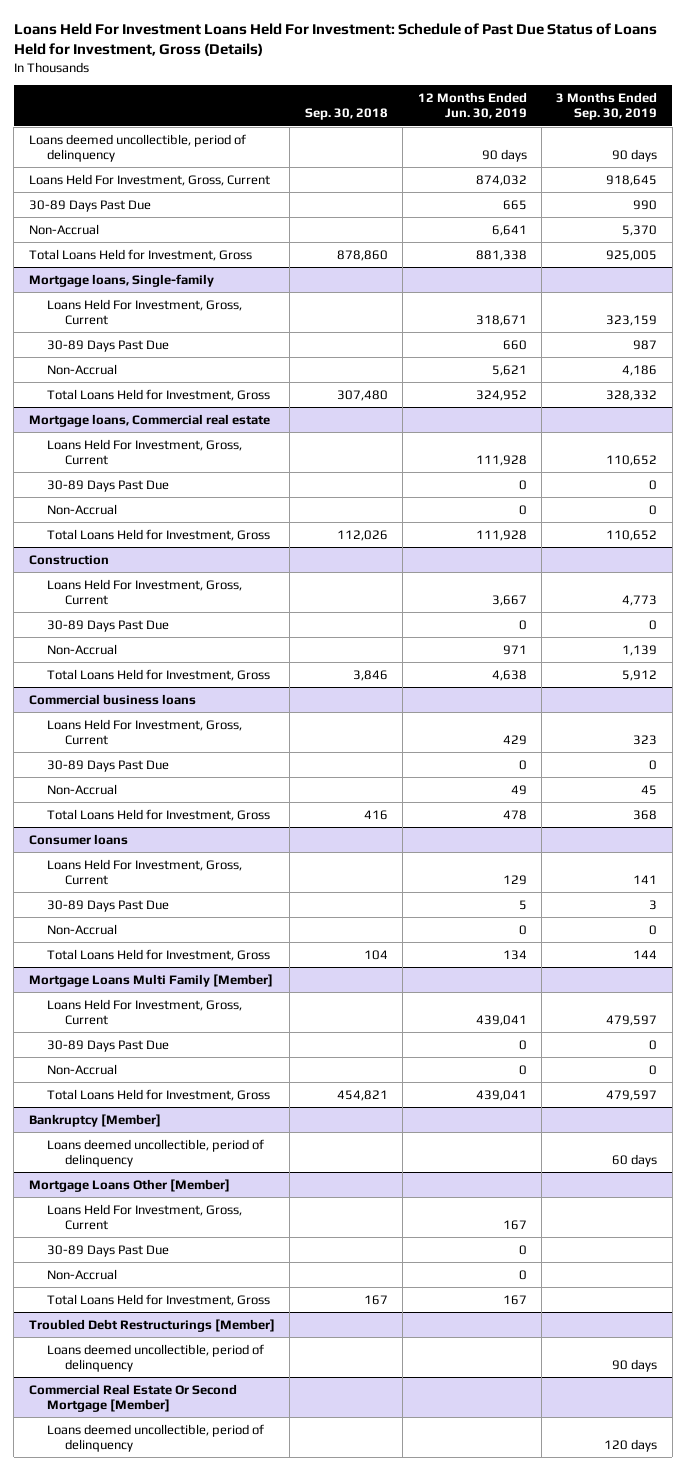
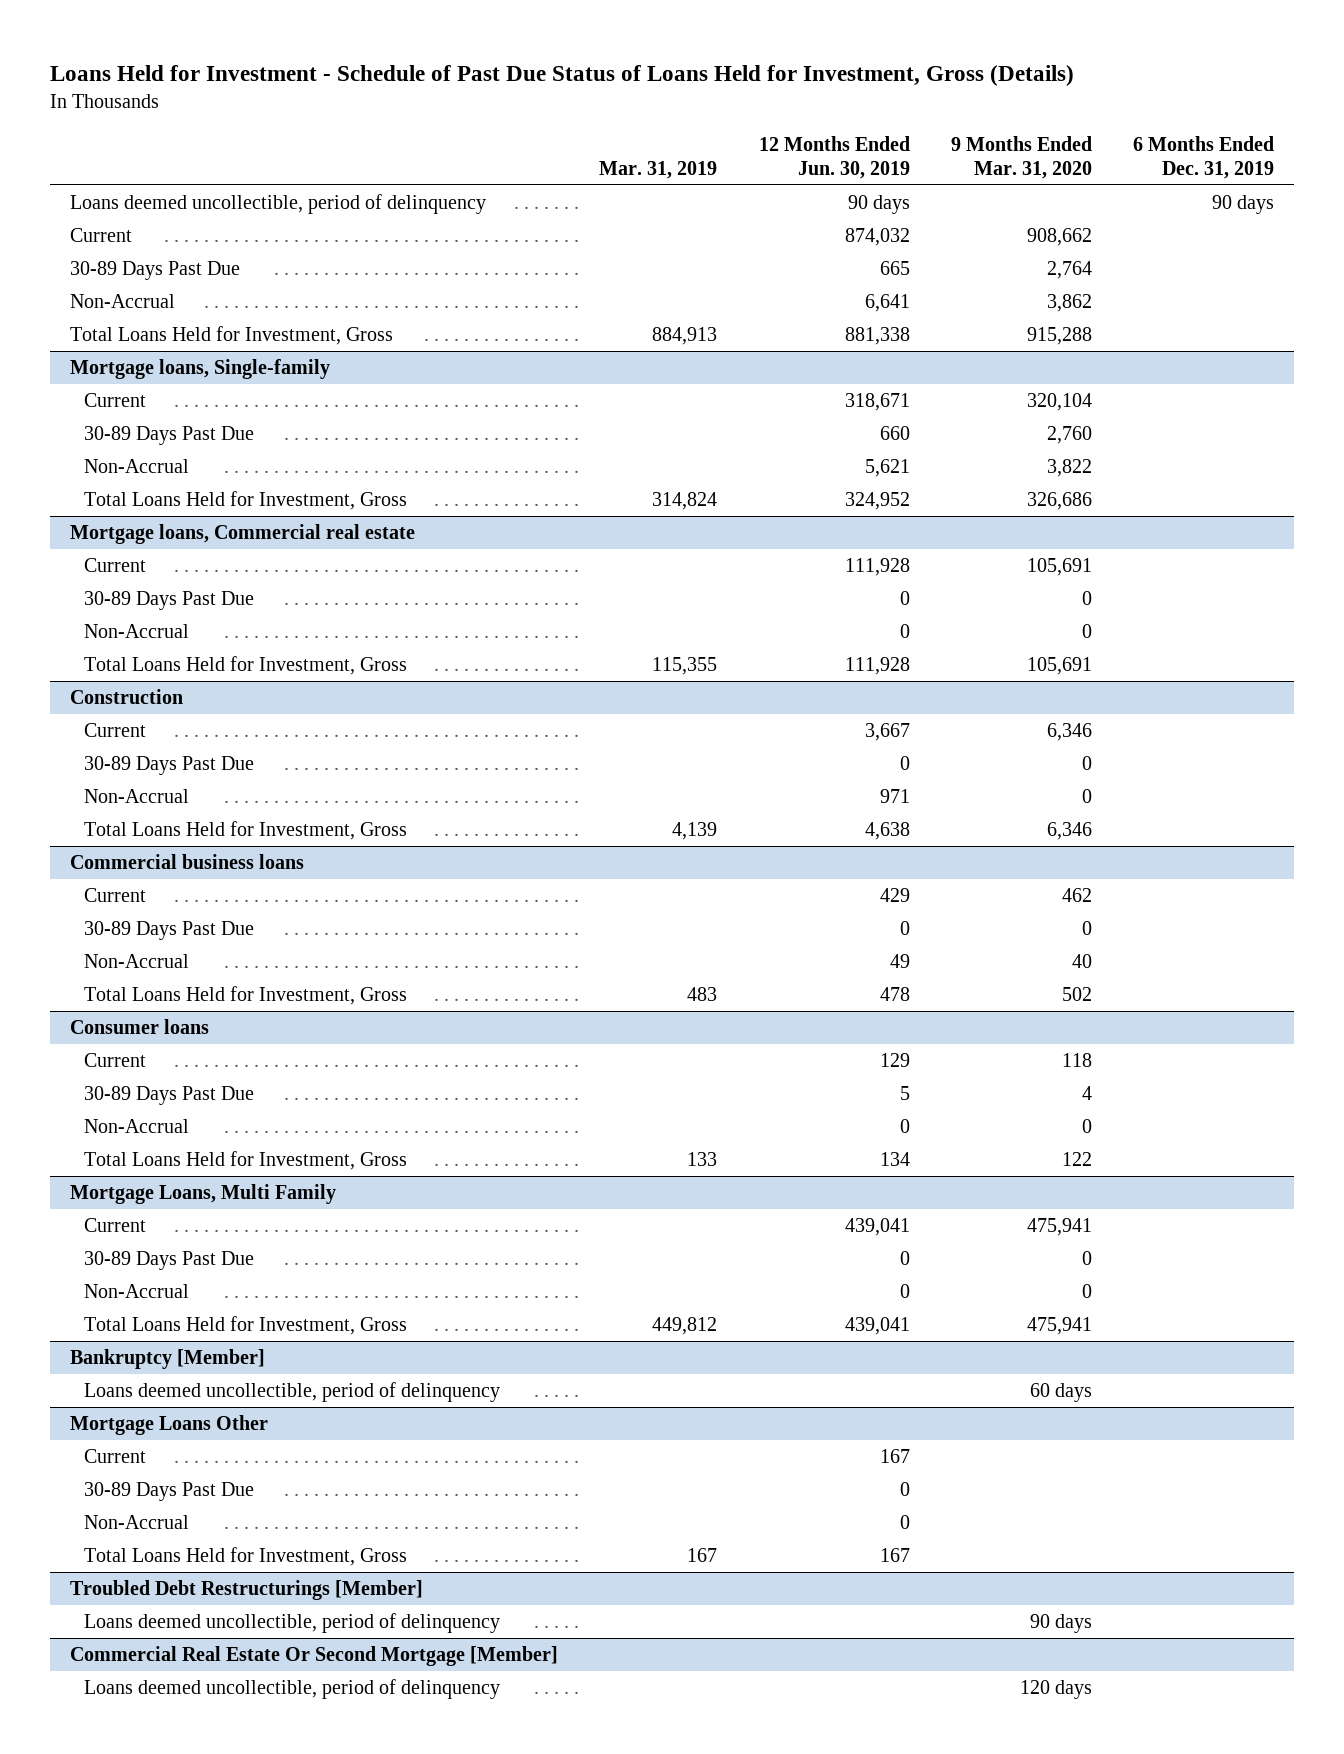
- Loans Held For Investment Loans Held For Investment: Schedule of Past Due Status of Loans Held for Investment, Gross (Details)
+ Loans Held for Investment - Schedule of Past Due Status of Loans Held for Investment, Gross (Details)
- | Sep. 30, 2018 | 12 Months Ended Jun. 30, 2019 | 3 Months Ended Sep. 30, 2019
+ | Mar. 31, 2019 | 12 Months Ended Jun. 30, 2019 | 9 Months Ended Mar. 31, 2020 | 6 Months Ended Dec. 31, 2019
- Loans Held For Investment, Gross, Current | | 874,032 | 918,645
+ Current | | 874,032 | 908,662 |
@ Mortgage loans, Single-family
- Loans Held For Investment, Gross, Current | | 318,671 | 323,159
+ Current | | 318,671 | 320,104 |
@ Mortgage loans, Commercial real estate
- Loans Held For Investment, Gross, Current | | 111,928 | 110,652
+ Current | | 111,928 | 105,691 |
@ Construction
- Loans Held For Investment, Gross, Current | | 3,667 | 4,773
+ Current | | 3,667 | 6,346 |
@ Commercial business loans
- Loans Held For Investment, Gross, Current | | 429 | 323
+ Current | | 429 | 462 |
@ Consumer loans
- Loans Held For Investment, Gross, Current | | 129 | 141
+ Current | | 129 | 118 |
- Mortgage Loans Multi Family [Member]
- Loans Held For Investment, Gross, Current | | 439,041 | 479,597
+ Mortgage Loans, Multi Family
+ Current | | 439,041 | 475,941 |
- Mortgage Loans Other [Member]
- Loans Held For Investment, Gross, Current | | 167 |
+ Mortgage Loans Other
+ Current | | 167 | |

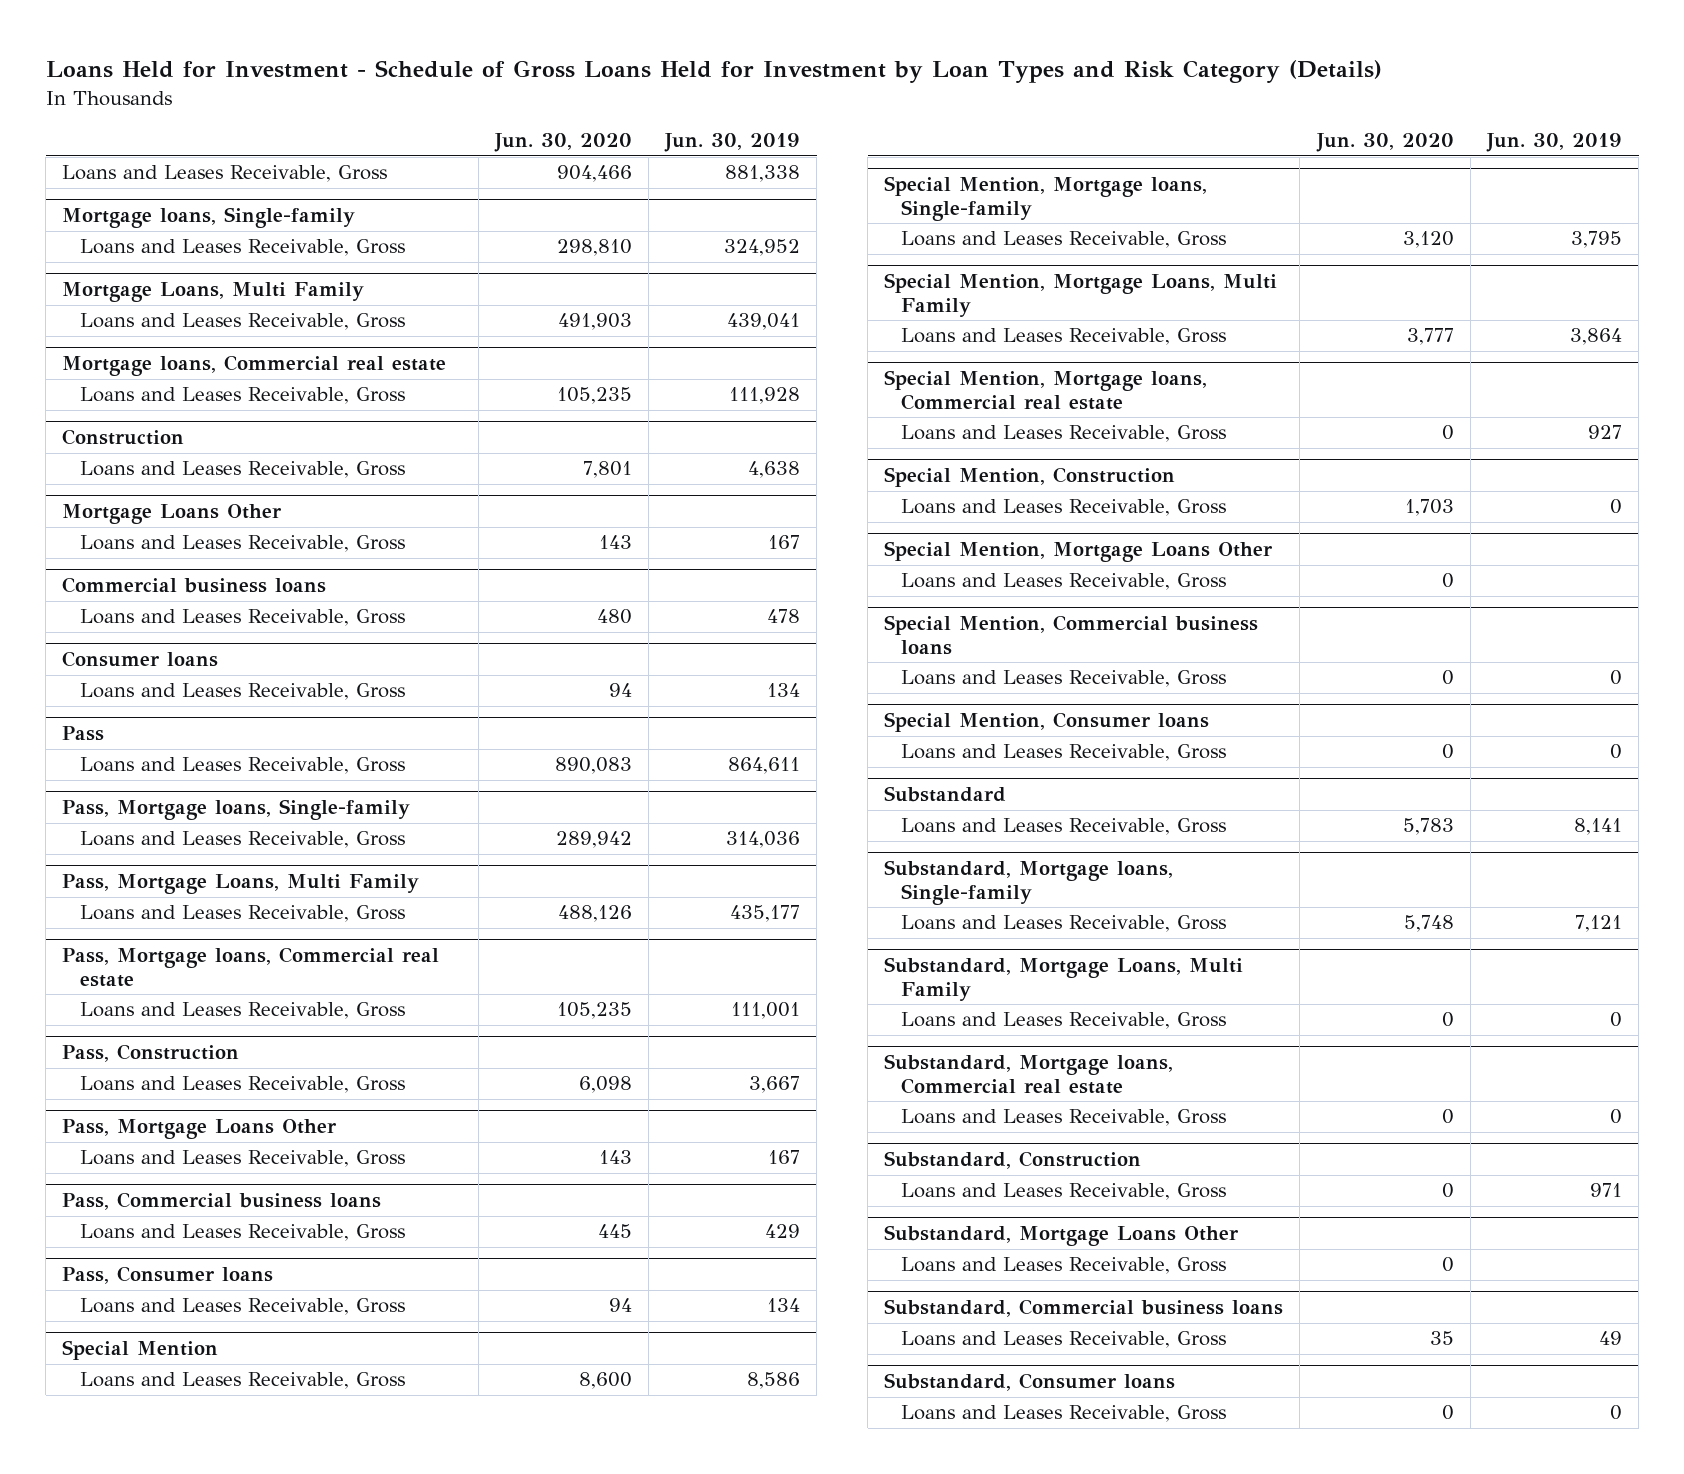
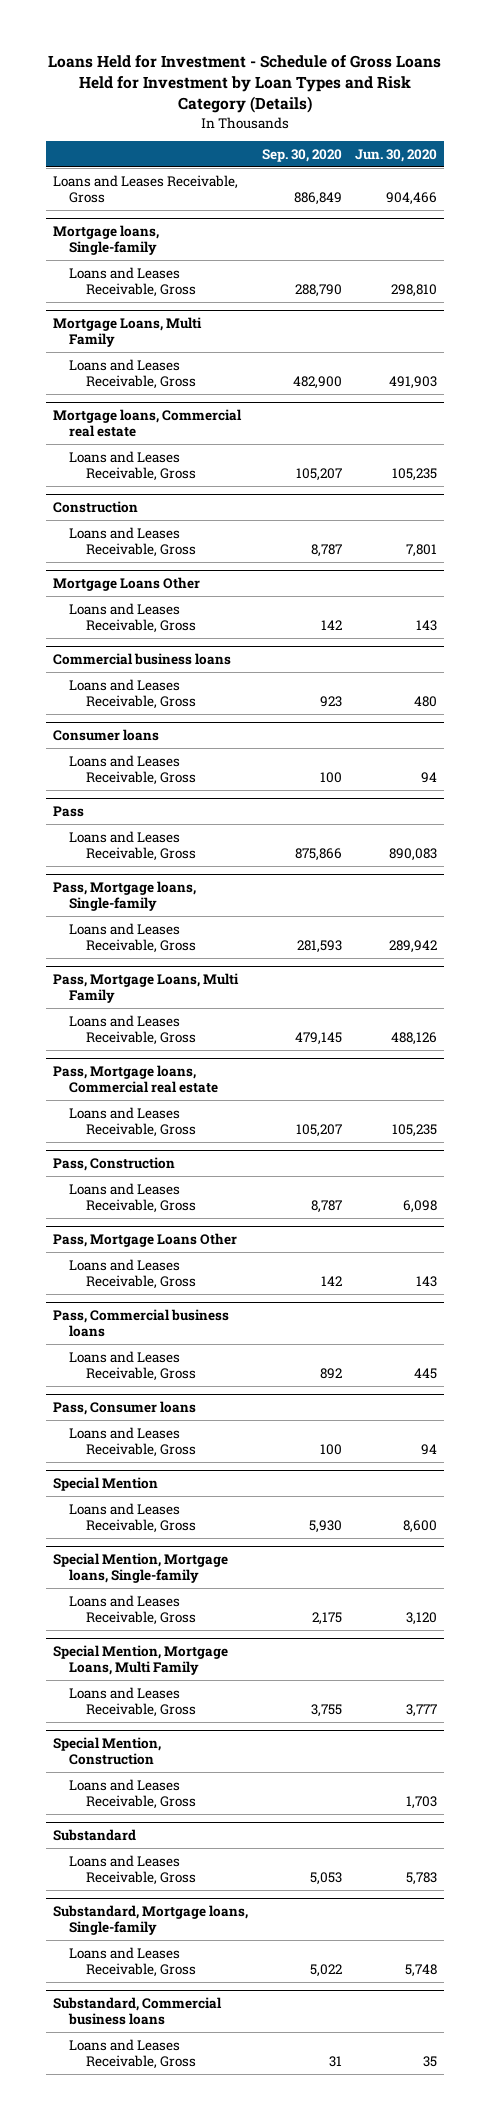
- | Jun. 30, 2020 | Jun. 30, 2019
+ | Sep. 30, 2020 | Jun. 30, 2020
- Special Mention, Mortgage loans, Commercial real estate
- Loans and Leases Receivable, Gross | 0 | 927
- Special Mention, Mortgage Loans Other
- Loans and Leases Receivable, Gross | 0 |
- Special Mention, Commercial business loans
- Loans and Leases Receivable, Gross | 0 | 0
- Special Mention, Consumer loans
- Loans and Leases Receivable, Gross | 0 | 0
- Substandard, Mortgage Loans, Multi Family
- Loans and Leases Receivable, Gross | 0 | 0
- Substandard, Mortgage loans, Commercial real estate
- Loans and Leases Receivable, Gross | 0 | 0
- Substandard, Construction
- Loans and Leases Receivable, Gross | 0 | 971
- Substandard, Mortgage Loans Other
- Loans and Leases Receivable, Gross | 0 |
- Substandard, Consumer loans
- Loans and Leases Receivable, Gross | 0 | 0

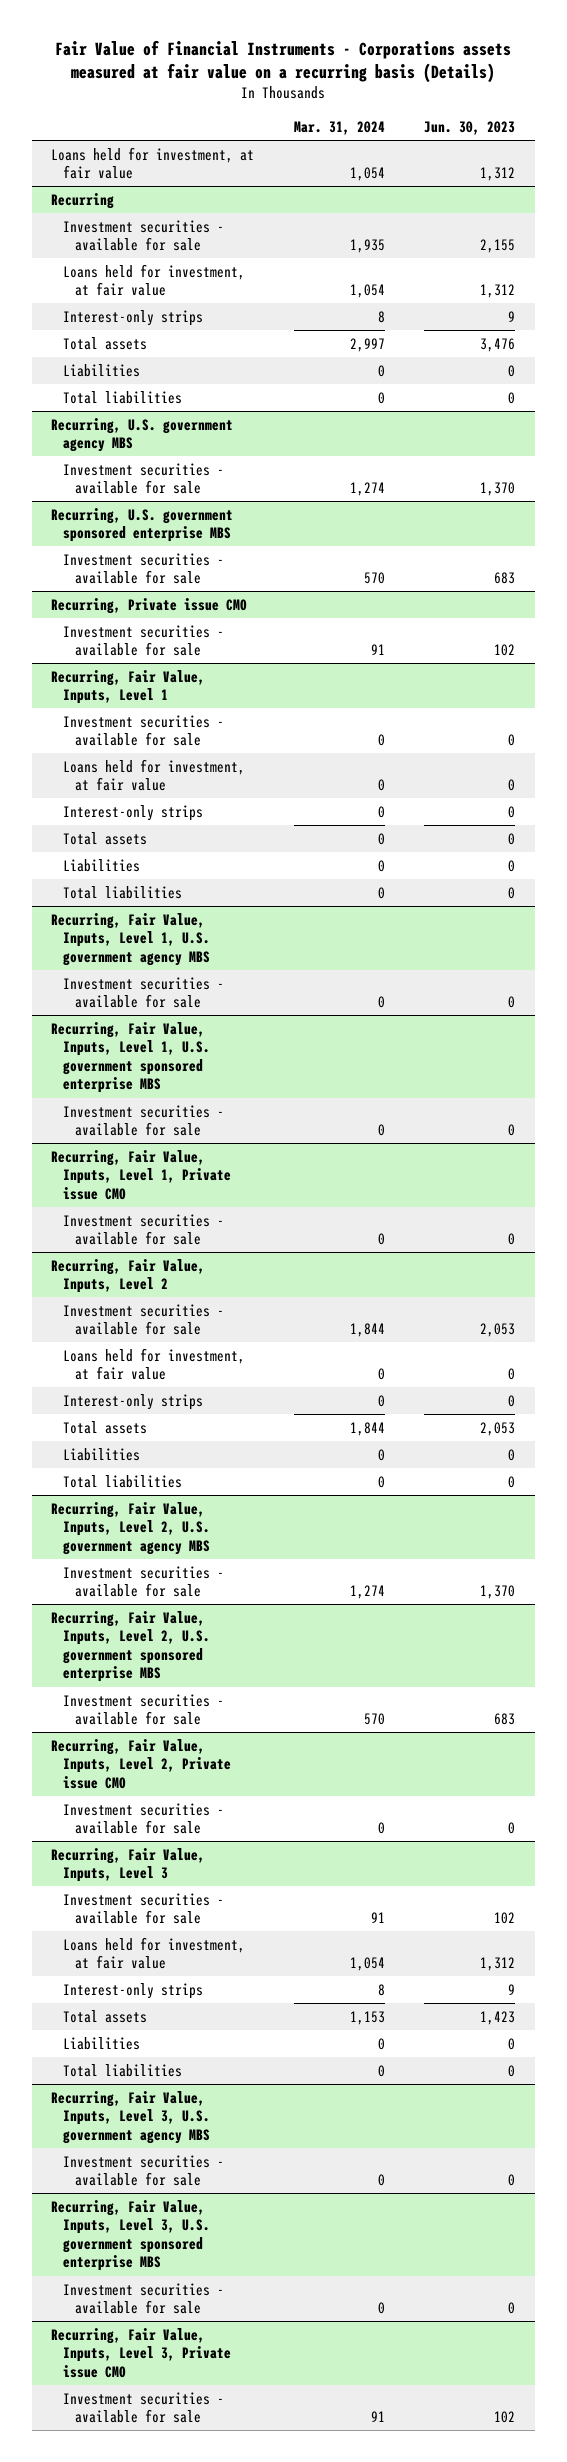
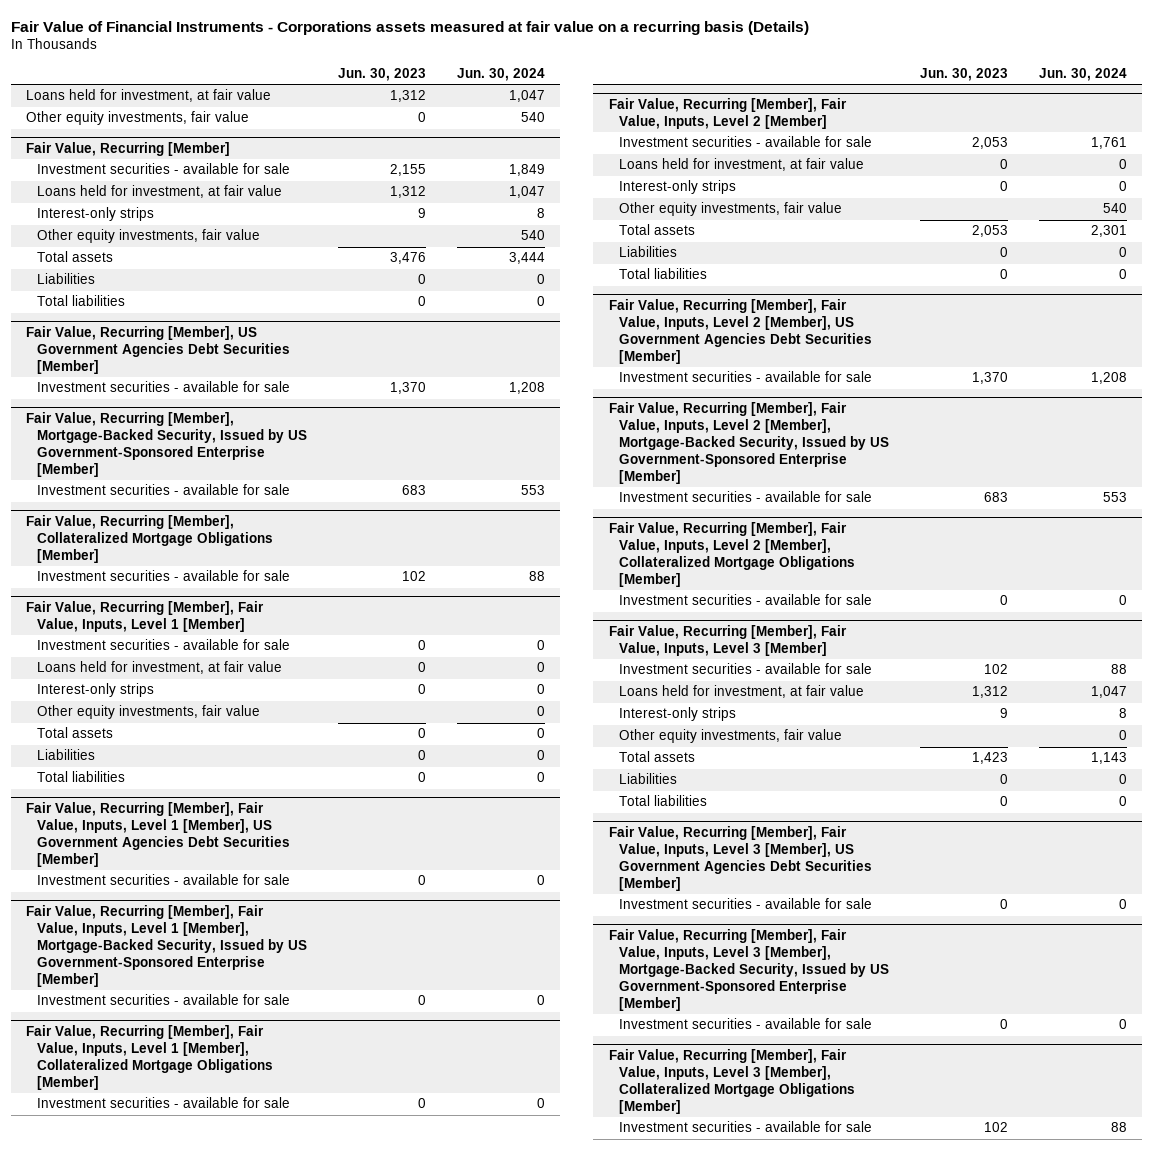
- | Mar. 31, 2024 | Jun. 30, 2023
+ | Jun. 30, 2023 | Jun. 30, 2024
- Recurring
+ Other equity investments, fair value | 0 | 540
+ Fair Value, Recurring [Member]
+ Other equity investments, fair value | | 540
- Recurring, U.S. government agency MBS
+ Fair Value, Recurring [Member], US Government Agencies Debt Securities [Member]
- Recurring, U.S. government sponsored enterprise MBS
+ Fair Value, Recurring [Member], Mortgage-Backed Security, Issued by US Government-Sponsored Enterprise [Member]
- Recurring, Private issue CMO
+ Fair Value, Recurring [Member], Collateralized Mortgage Obligations [Member]
- Recurring, Fair Value, Inputs, Level 1
+ Fair Value, Recurring [Member], Fair Value, Inputs, Level 1 [Member]
+ Other equity investments, fair value | | 0
- Recurring, Fair Value, Inputs, Level 1, U.S. government agency MBS
+ Fair Value, Recurring [Member], Fair Value, Inputs, Level 1 [Member], US Government Agencies Debt Securities [Member]
- Recurring, Fair Value, Inputs, Level 1, U.S. government sponsored enterprise MBS
+ Fair Value, Recurring [Member], Fair Value, Inputs, Level 1 [Member], Mortgage-Backed Security, Issued by US Government-Sponsored Enterprise [Member]
- Recurring, Fair Value, Inputs, Level 1, Private issue CMO
+ Fair Value, Recurring [Member], Fair Value, Inputs, Level 1 [Member], Collateralized Mortgage Obligations [Member]
- Recurring, Fair Value, Inputs, Level 2
+ Fair Value, Recurring [Member], Fair Value, Inputs, Level 2 [Member]
+ Other equity investments, fair value | | 540
- Recurring, Fair Value, Inputs, Level 2, U.S. government agency MBS
+ Fair Value, Recurring [Member], Fair Value, Inputs, Level 2 [Member], US Government Agencies Debt Securities [Member]
- Recurring, Fair Value, Inputs, Level 2, U.S. government sponsored enterprise MBS
+ Fair Value, Recurring [Member], Fair Value, Inputs, Level 2 [Member], Mortgage-Backed Security, Issued by US Government-Sponsored Enterprise [Member]
- Recurring, Fair Value, Inputs, Level 2, Private issue CMO
+ Fair Value, Recurring [Member], Fair Value, Inputs, Level 2 [Member], Collateralized Mortgage Obligations [Member]
- Recurring, Fair Value, Inputs, Level 3
+ Fair Value, Recurring [Member], Fair Value, Inputs, Level 3 [Member]
+ Other equity investments, fair value | | 0
- Recurring, Fair Value, Inputs, Level 3, U.S. government agency MBS
+ Fair Value, Recurring [Member], Fair Value, Inputs, Level 3 [Member], US Government Agencies Debt Securities [Member]
- Recurring, Fair Value, Inputs, Level 3, U.S. government sponsored enterprise MBS
+ Fair Value, Recurring [Member], Fair Value, Inputs, Level 3 [Member], Mortgage-Backed Security, Issued by US Government-Sponsored Enterprise [Member]
- Recurring, Fair Value, Inputs, Level 3, Private issue CMO
+ Fair Value, Recurring [Member], Fair Value, Inputs, Level 3 [Member], Collateralized Mortgage Obligations [Member]

